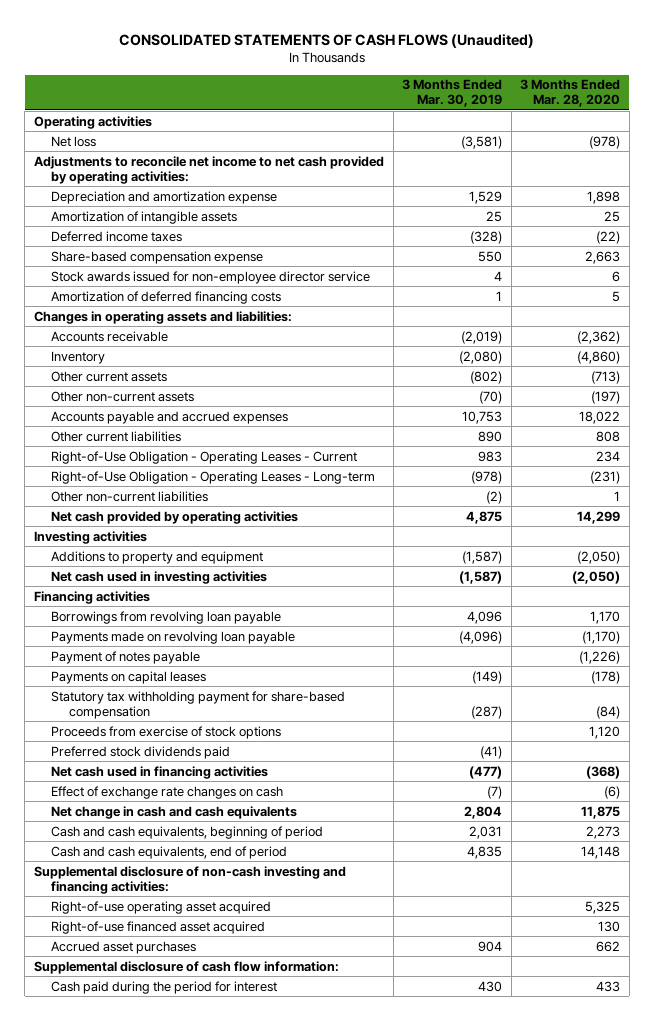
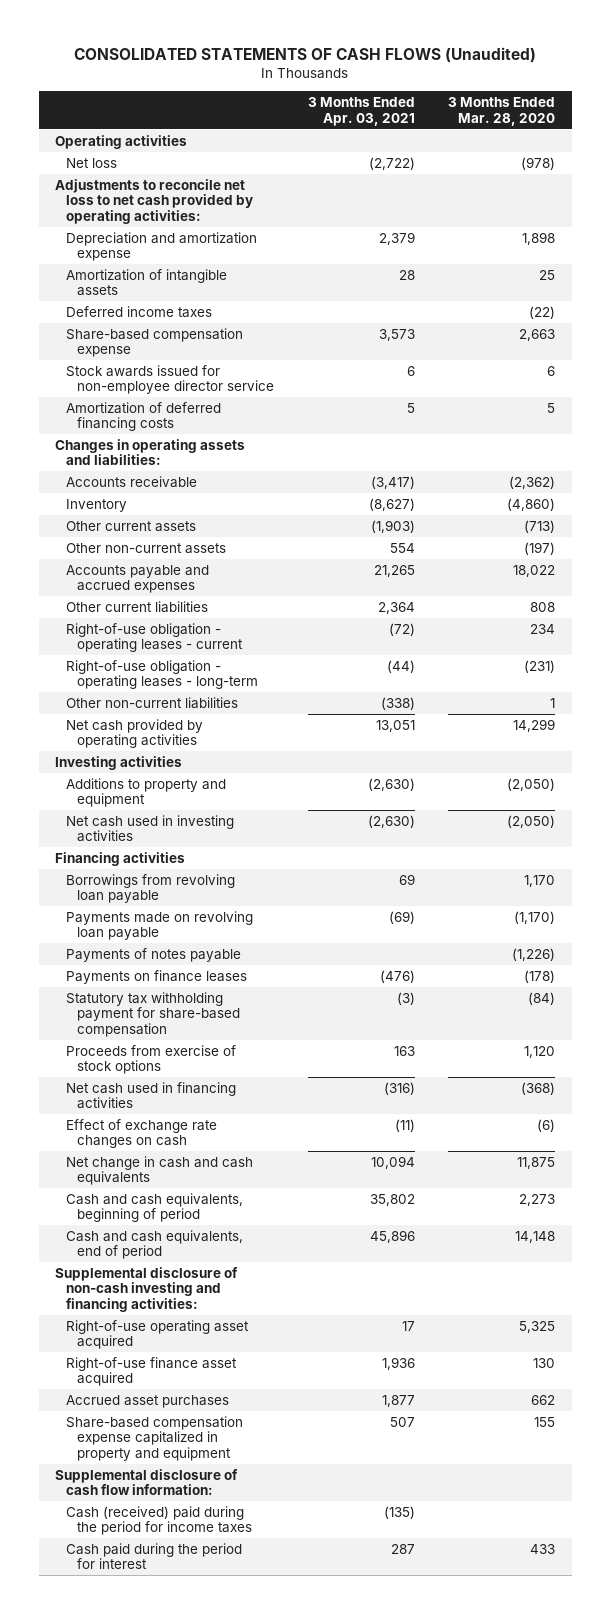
- | 3 Months Ended Mar. 30, 2019 | 3 Months Ended Mar. 28, 2020
+ | 3 Months Ended Apr. 03, 2021 | 3 Months Ended Mar. 28, 2020
- Adjustments to reconcile net income to net cash provided by operating activities:
+ Adjustments to reconcile net loss to net cash provided by operating activities:
- Right-of-Use Obligation - Operating Leases - Current | 983 | 234
- Right-of-Use Obligation - Operating Leases - Long-term | (978) | (231)
+ Right-of-use obligation - operating leases - current | (72) | 234
+ Right-of-use obligation - operating leases - long-term | (44) | (231)
- Payment of notes payable | | (1,226)
- Payments on capital leases | (149) | (178)
+ Payments of notes payable | | (1,226)
+ Payments on finance leases | (476) | (178)
- Preferred stock dividends paid | (41) |
- Right-of-use financed asset acquired | | 130
+ Right-of-use finance asset acquired | 1,936 | 130
+ Share-based compensation expense capitalized in property and equipment | 507 | 155
+ Cash (received) paid during the period for income taxes | (135) |

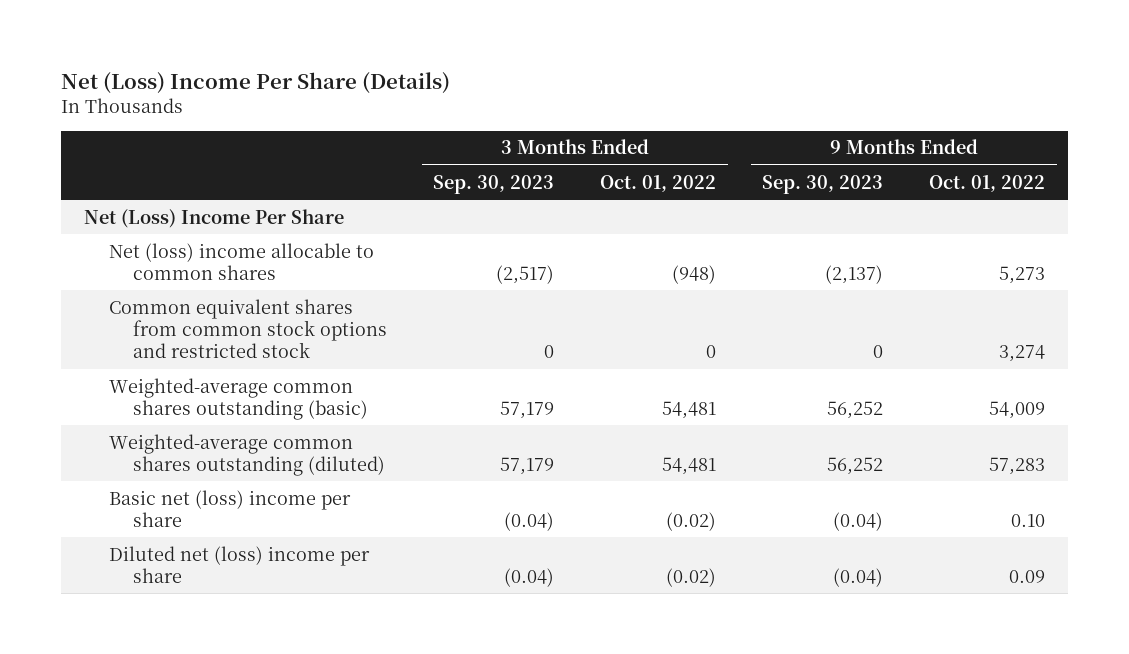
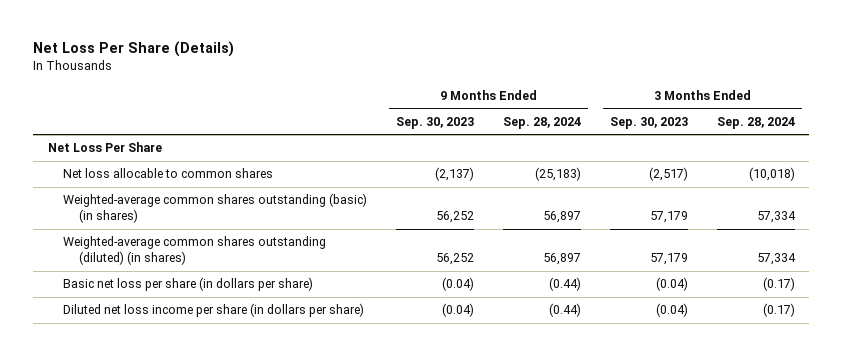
- Net (Loss) Income Per Share (Details)
+ Net Loss Per Share (Details)
- | 3 Months Ended Sep. 30, 2023 | 3 Months Ended Oct. 01, 2022 | 9 Months Ended Sep. 30, 2023 | 9 Months Ended Oct. 01, 2022
+ | 9 Months Ended Sep. 30, 2023 | 9 Months Ended Sep. 28, 2024 | 3 Months Ended Sep. 30, 2023 | 3 Months Ended Sep. 28, 2024
- Net (Loss) Income Per Share
- Net (loss) income allocable to common shares | (2,517) | (948) | (2,137) | 5,273
- Common equivalent shares from common stock options and restricted stock | 0 | 0 | 0 | 3,274
- Weighted-average common shares outstanding (basic) | 57,179 | 54,481 | 56,252 | 54,009
- Weighted-average common shares outstanding (diluted) | 57,179 | 54,481 | 56,252 | 57,283
- Basic net (loss) income per share | (0.04) | (0.02) | (0.04) | 0.10
- Diluted net (loss) income per share | (0.04) | (0.02) | (0.04) | 0.09
+ Net Loss Per Share
+ Net loss allocable to common shares | (2,137) | (25,183) | (2,517) | (10,018)
+ Weighted-average common shares outstanding (basic) (in shares) | 56,252 | 56,897 | 57,179 | 57,334
+ Weighted-average common shares outstanding (diluted) (in shares) | 56,252 | 56,897 | 57,179 | 57,334
+ Basic net loss per share (in dollars per share) | (0.04) | (0.44) | (0.04) | (0.17)
+ Diluted net loss income per share (in dollars per share) | (0.04) | (0.44) | (0.04) | (0.17)

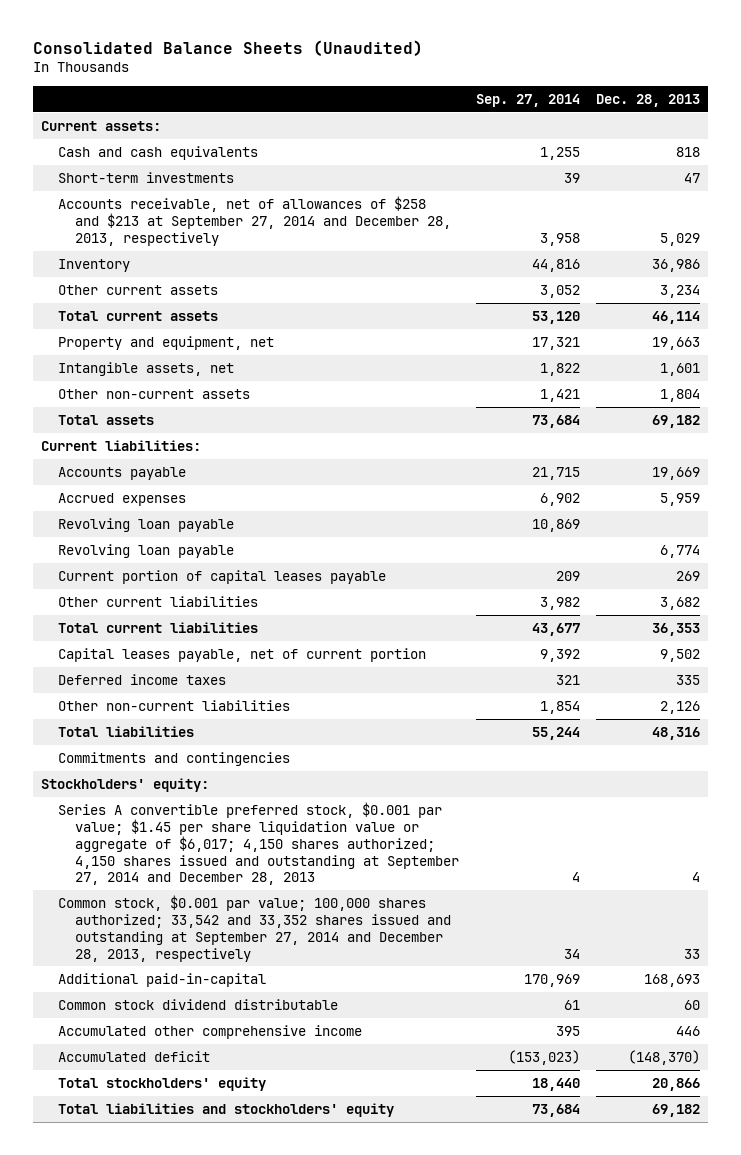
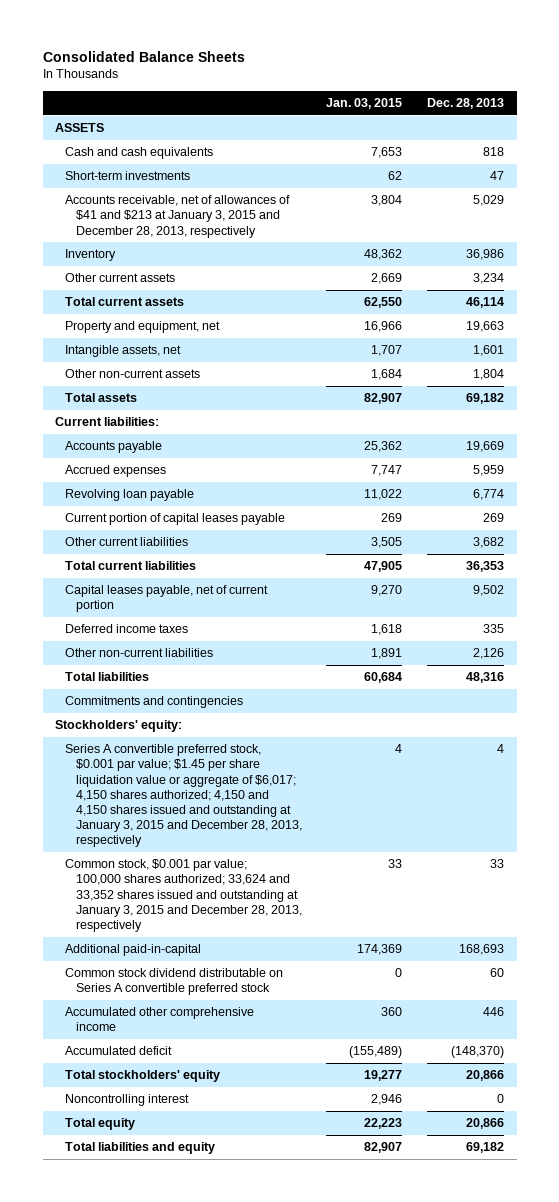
- Consolidated Balance Sheets (Unaudited)
+ Consolidated Balance Sheets
- | Sep. 27, 2014 | Dec. 28, 2013
+ | Jan. 03, 2015 | Dec. 28, 2013
- Current assets:
+ ASSETS
- Accounts receivable, net of allowances of $258 and $213 at September 27, 2014 and December 28, 2013, respectively | 3,958 | 5,029
+ Accounts receivable, net of allowances of $41 and $213 at January 3, 2015 and December 28, 2013, respectively | 3,804 | 5,029
- Revolving loan payable | 10,869 |
- Series A convertible preferred stock, $0.001 par value; $1.45 per share liquidation value or aggregate of $6,017; 4,150 shares authorized; 4,150 shares issued and outstanding at September 27, 2014 and December 28, 2013 | 4 | 4
- Common stock, $0.001 par value; 100,000 shares authorized; 33,542 and 33,352 shares issued and outstanding at September 27, 2014 and December 28, 2013, respectively | 34 | 33
+ Series A convertible preferred stock, $0.001 par value; $1.45 per share liquidation value or aggregate of $6,017; 4,150 shares authorized; 4,150 and 4,150 shares issued and outstanding at January 3, 2015 and December 28, 2013, respectively | 4 | 4
+ Common stock, $0.001 par value; 100,000 shares authorized; 33,624 and 33,352 shares issued and outstanding at January 3, 2015 and December 28, 2013, respectively | 33 | 33
- Common stock dividend distributable | 61 | 60
+ Common stock dividend distributable on Series A convertible preferred stock | 0 | 60
- Total liabilities and stockholders' equity | 73,684 | 69,182
+ Noncontrolling interest | 2,946 | 0
+ Total equity | 22,223 | 20,866
+ Total liabilities and equity | 82,907 | 69,182

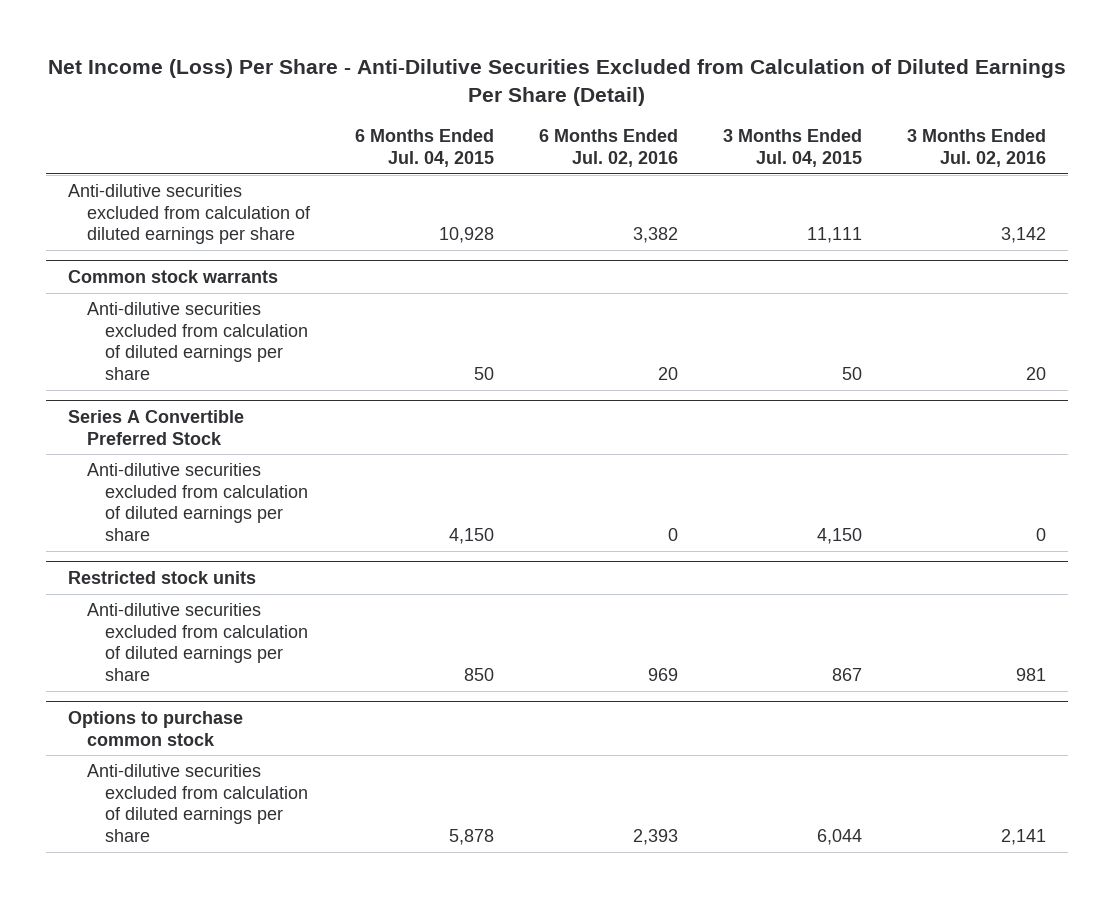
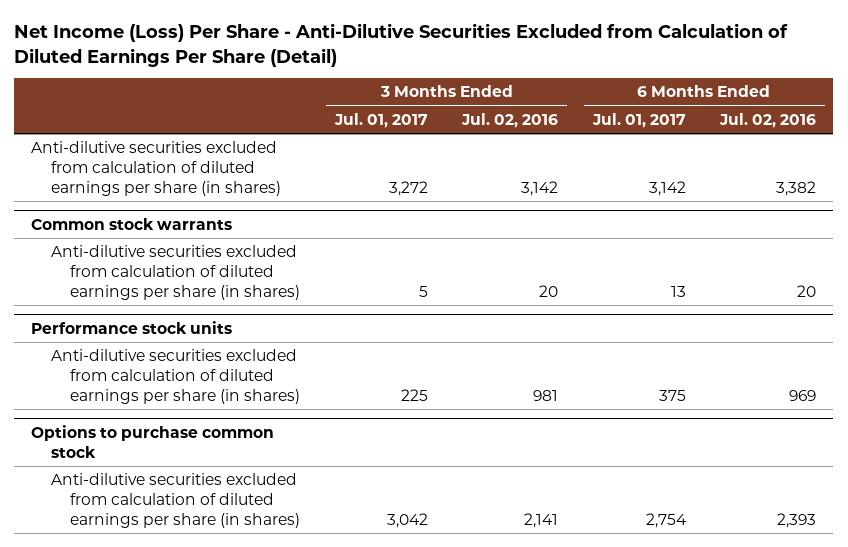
- | 6 Months Ended Jul. 04, 2015 | 6 Months Ended Jul. 02, 2016 | 3 Months Ended Jul. 04, 2015 | 3 Months Ended Jul. 02, 2016
+ | 3 Months Ended Jul. 01, 2017 | 3 Months Ended Jul. 02, 2016 | 6 Months Ended Jul. 01, 2017 | 6 Months Ended Jul. 02, 2016
- Anti-dilutive securities excluded from calculation of diluted earnings per share | 10,928 | 3,382 | 11,111 | 3,142
+ Anti-dilutive securities excluded from calculation of diluted earnings per share (in shares) | 3,272 | 3,142 | 3,142 | 3,382
@ Common stock warrants
- Anti-dilutive securities excluded from calculation of diluted earnings per share | 50 | 20 | 50 | 20
- Series A Convertible Preferred Stock
- Anti-dilutive securities excluded from calculation of diluted earnings per share | 4,150 | 0 | 4,150 | 0
- Restricted stock units
- Anti-dilutive securities excluded from calculation of diluted earnings per share | 850 | 969 | 867 | 981
@ Common stock warrants
+ Anti-dilutive securities excluded from calculation of diluted earnings per share (in shares) | 5 | 20 | 13 | 20
+ Performance stock units
+ Anti-dilutive securities excluded from calculation of diluted earnings per share (in shares) | 225 | 981 | 375 | 969
@ Options to purchase common stock
- Anti-dilutive securities excluded from calculation of diluted earnings per share | 5,878 | 2,393 | 6,044 | 2,141
+ Anti-dilutive securities excluded from calculation of diluted earnings per share (in shares) | 3,042 | 2,141 | 2,754 | 2,393

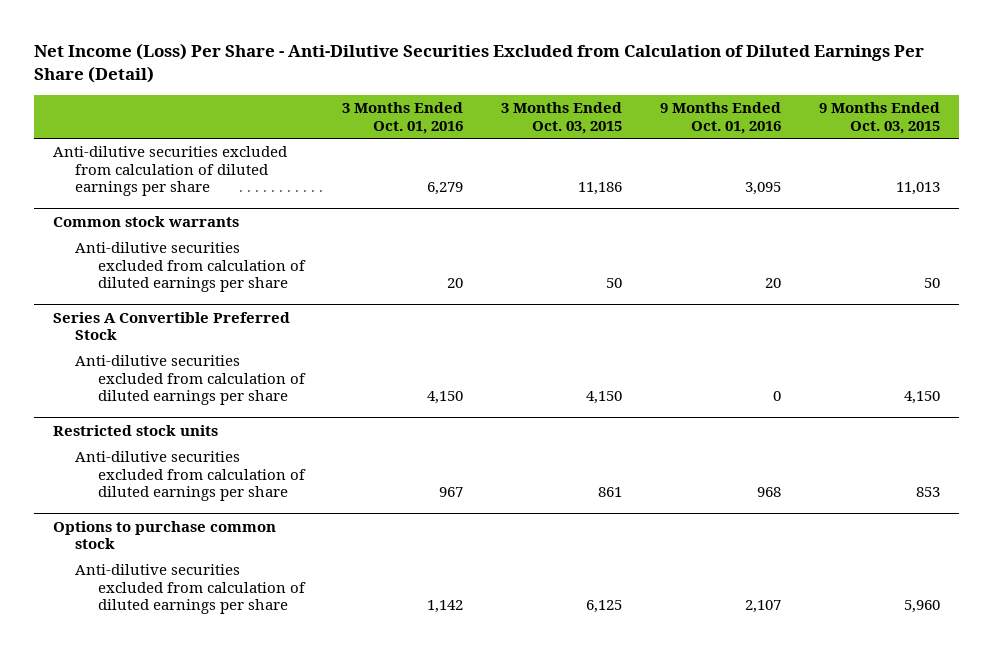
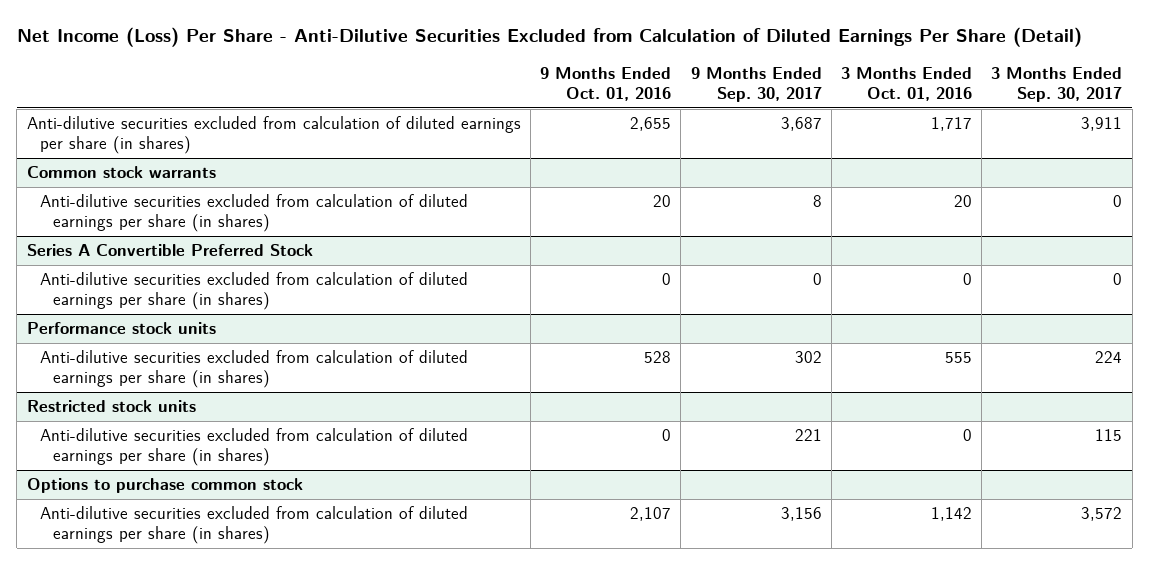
- | 3 Months Ended Oct. 01, 2016 | 3 Months Ended Oct. 03, 2015 | 9 Months Ended Oct. 01, 2016 | 9 Months Ended Oct. 03, 2015
+ | 9 Months Ended Oct. 01, 2016 | 9 Months Ended Sep. 30, 2017 | 3 Months Ended Oct. 01, 2016 | 3 Months Ended Sep. 30, 2017
- Anti-dilutive securities excluded from calculation of diluted earnings per share | 6,279 | 11,186 | 3,095 | 11,013
+ Anti-dilutive securities excluded from calculation of diluted earnings per share (in shares) | 2,655 | 3,687 | 1,717 | 3,911
@ Common stock warrants
- Anti-dilutive securities excluded from calculation of diluted earnings per share | 20 | 50 | 20 | 50
+ Anti-dilutive securities excluded from calculation of diluted earnings per share (in shares) | 20 | 8 | 20 | 0
@ Series A Convertible Preferred Stock
- Anti-dilutive securities excluded from calculation of diluted earnings per share | 4,150 | 4,150 | 0 | 4,150
+ Anti-dilutive securities excluded from calculation of diluted earnings per share (in shares) | 0 | 0 | 0 | 0
+ Performance stock units
+ Anti-dilutive securities excluded from calculation of diluted earnings per share (in shares) | 528 | 302 | 555 | 224
@ Restricted stock units
- Anti-dilutive securities excluded from calculation of diluted earnings per share | 967 | 861 | 968 | 853
+ Anti-dilutive securities excluded from calculation of diluted earnings per share (in shares) | 0 | 221 | 0 | 115
@ Options to purchase common stock
- Anti-dilutive securities excluded from calculation of diluted earnings per share | 1,142 | 6,125 | 2,107 | 5,960
+ Anti-dilutive securities excluded from calculation of diluted earnings per share (in shares) | 2,107 | 3,156 | 1,142 | 3,572

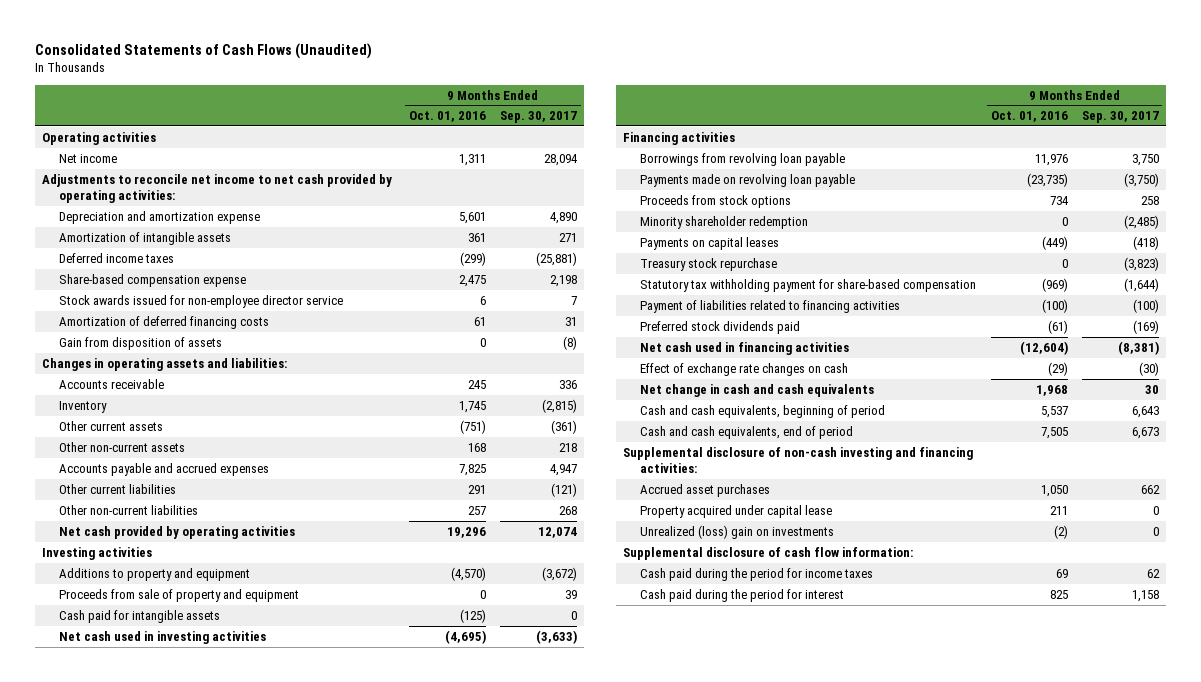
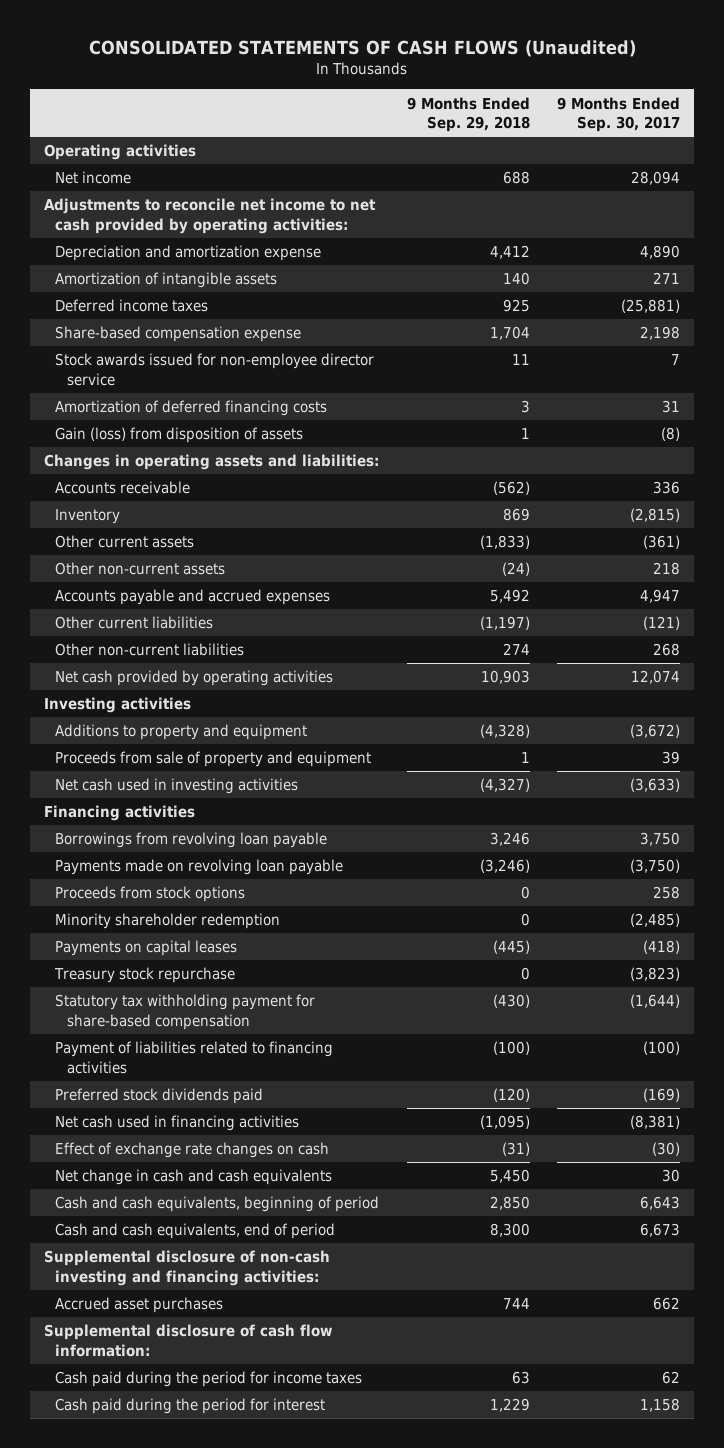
- Consolidated Statements of Cash Flows (Unaudited)
+ CONSOLIDATED STATEMENTS OF CASH FLOWS (Unaudited)
- | 9 Months Ended Oct. 01, 2016 | 9 Months Ended Sep. 30, 2017
+ | 9 Months Ended Sep. 29, 2018 | 9 Months Ended Sep. 30, 2017
- Gain from disposition of assets | 0 | (8)
+ Gain (loss) from disposition of assets | 1 | (8)
- Cash paid for intangible assets | (125) | 0
- Property acquired under capital lease | 211 | 0
- Unrealized (loss) gain on investments | (2) | 0

